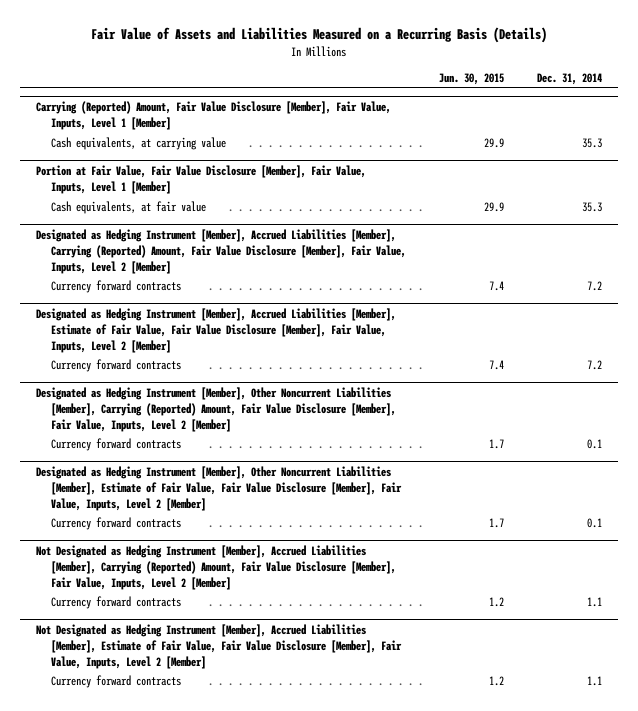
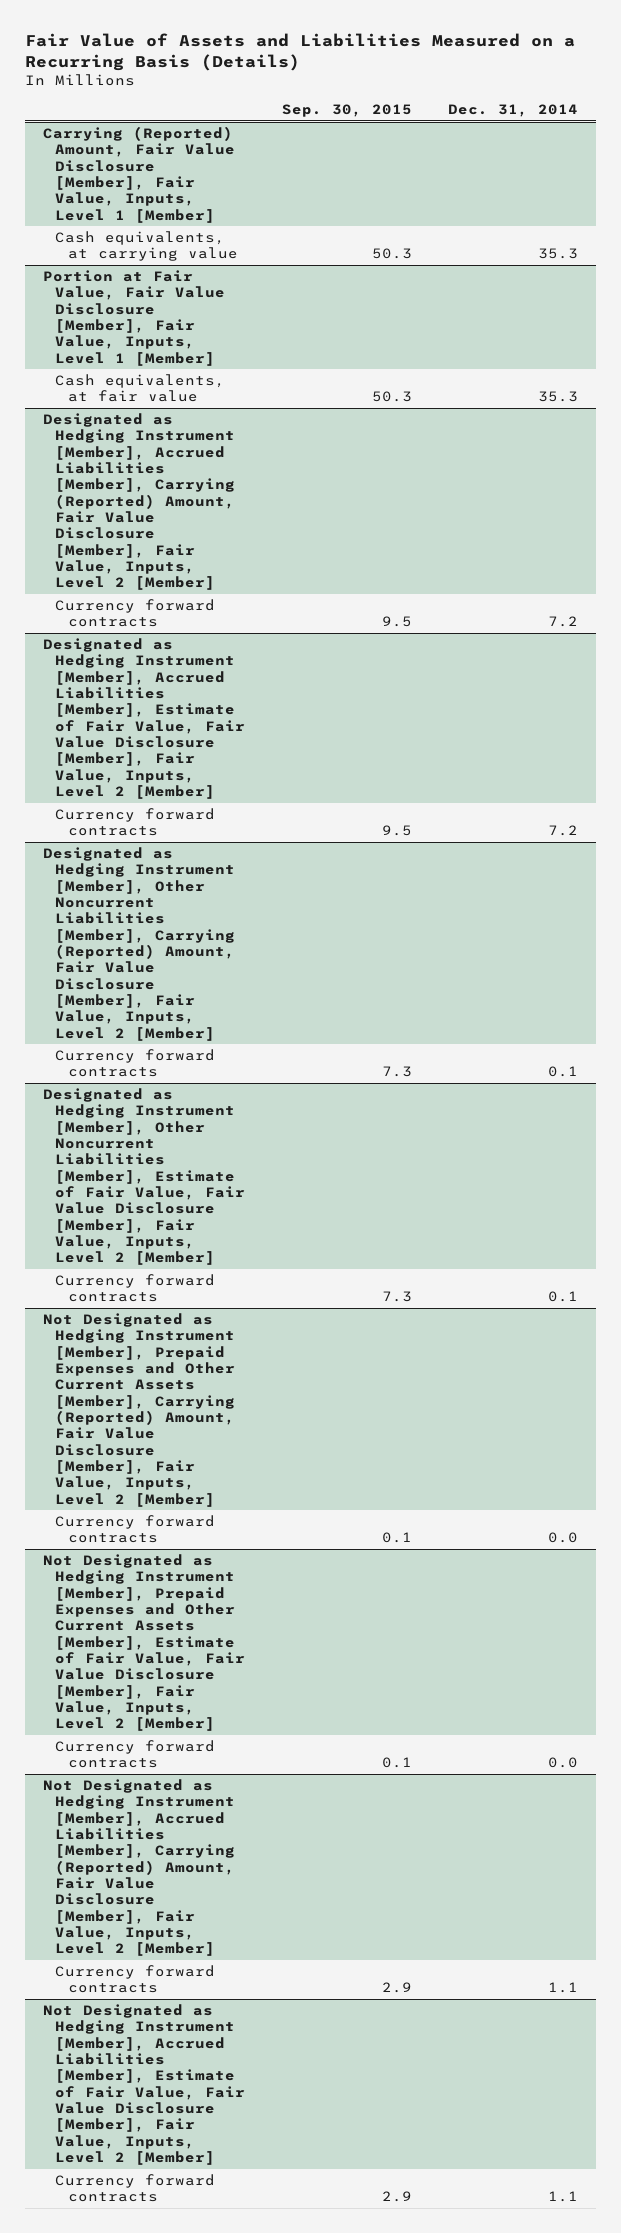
- | Jun. 30, 2015 | Dec. 31, 2014
+ | Sep. 30, 2015 | Dec. 31, 2014
+ Not Designated as Hedging Instrument [Member], Prepaid Expenses and Other Current Assets [Member], Carrying (Reported) Amount, Fair Value Disclosure [Member], Fair Value, Inputs, Level 2 [Member]
+ Currency forward contracts | 0.1 | 0.0
+ Not Designated as Hedging Instrument [Member], Prepaid Expenses and Other Current Assets [Member], Estimate of Fair Value, Fair Value Disclosure [Member], Fair Value, Inputs, Level 2 [Member]
+ Currency forward contracts | 0.1 | 0.0

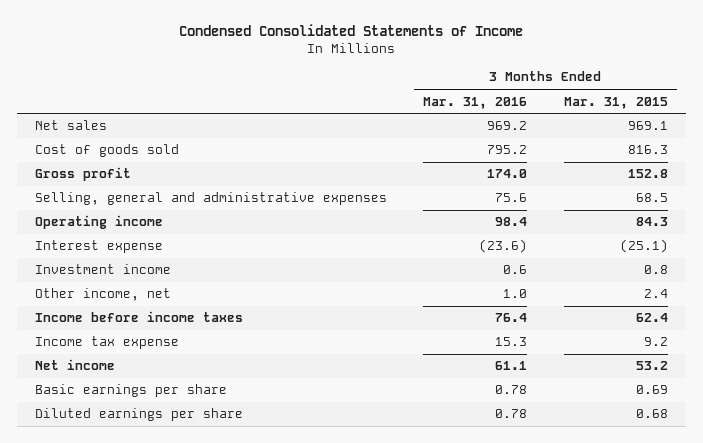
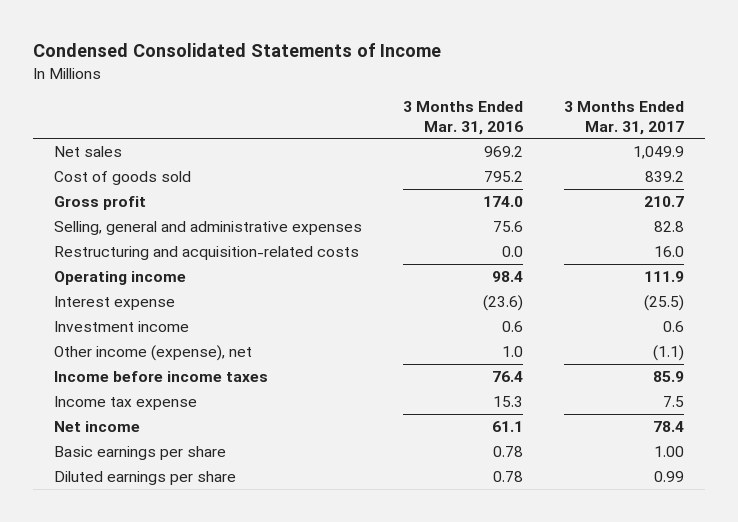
- | 3 Months Ended Mar. 31, 2016 | 3 Months Ended Mar. 31, 2015
+ | 3 Months Ended Mar. 31, 2016 | 3 Months Ended Mar. 31, 2017
+ Restructuring and acquisition-related costs | 0.0 | 16.0
- Other income, net | 1.0 | 2.4
+ Other income (expense), net | 1.0 | (1.1)

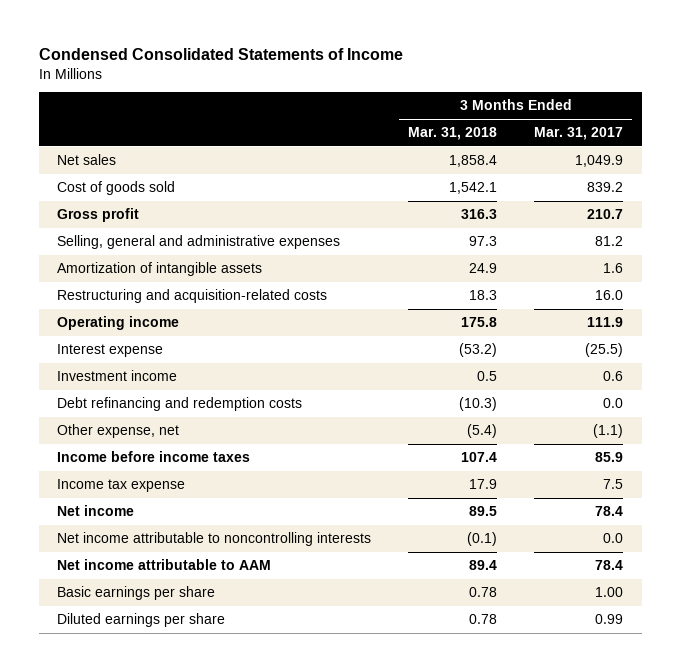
- | 3 Months Ended Mar. 31, 2016 | 3 Months Ended Mar. 31, 2017
+ | 3 Months Ended Mar. 31, 2018 | 3 Months Ended Mar. 31, 2017
- Selling, general and administrative expenses | 75.6 | 82.8
+ Selling, general and administrative expenses | 97.3 | 81.2
+ Amortization of intangible assets | 24.9 | 1.6
- Other income (expense), net | 1.0 | (1.1)
+ Debt refinancing and redemption costs | (10.3) | 0.0
+ Other expense, net | (5.4) | (1.1)
+ Net income attributable to noncontrolling interests | (0.1) | 0.0
+ Net income attributable to AAM | 89.4 | 78.4

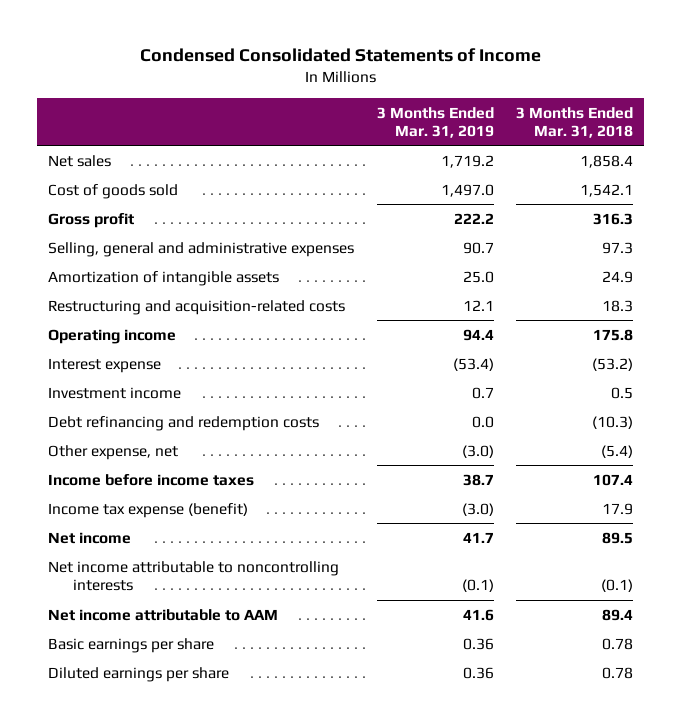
- | 3 Months Ended Mar. 31, 2018 | 3 Months Ended Mar. 31, 2017
+ | 3 Months Ended Mar. 31, 2019 | 3 Months Ended Mar. 31, 2018
- Income tax expense | 17.9 | 7.5
+ Income tax expense (benefit) | (3.0) | 17.9

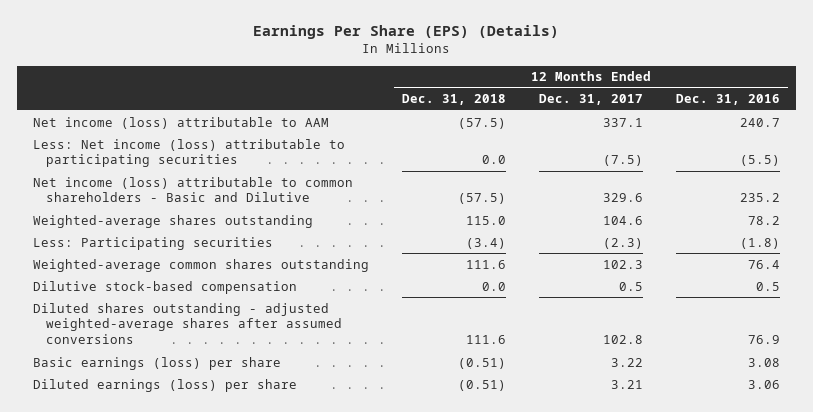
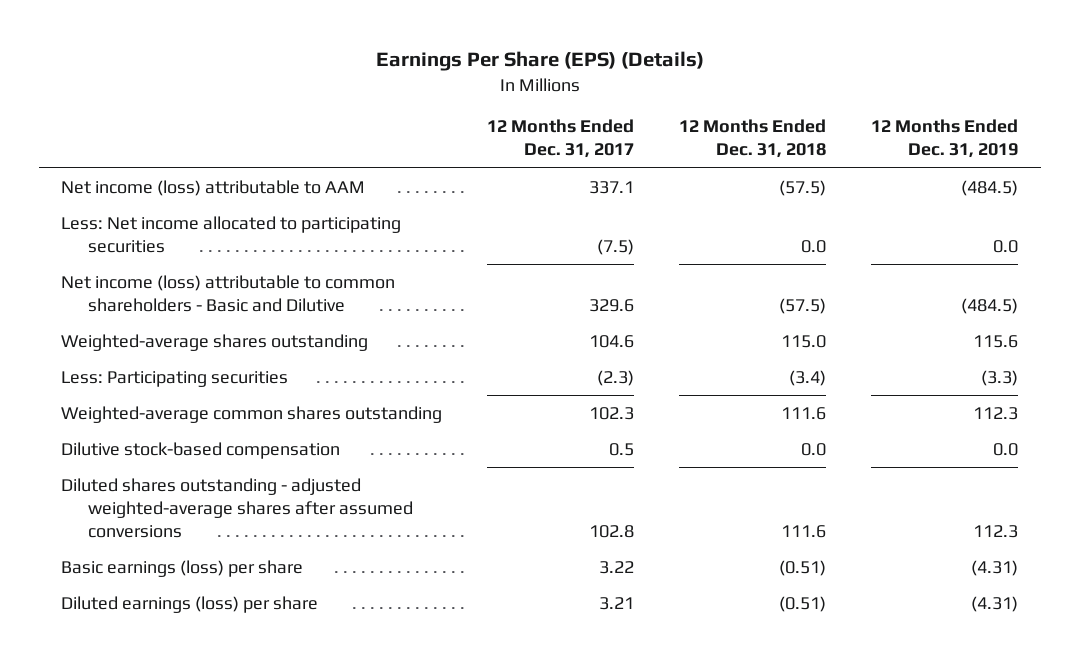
- | 12 Months Ended Dec. 31, 2018 | 12 Months Ended Dec. 31, 2017 | 12 Months Ended Dec. 31, 2016
+ | 12 Months Ended Dec. 31, 2017 | 12 Months Ended Dec. 31, 2018 | 12 Months Ended Dec. 31, 2019
- Less: Net income (loss) attributable to participating securities | 0.0 | (7.5) | (5.5)
+ Less: Net income allocated to participating securities | (7.5) | 0.0 | 0.0

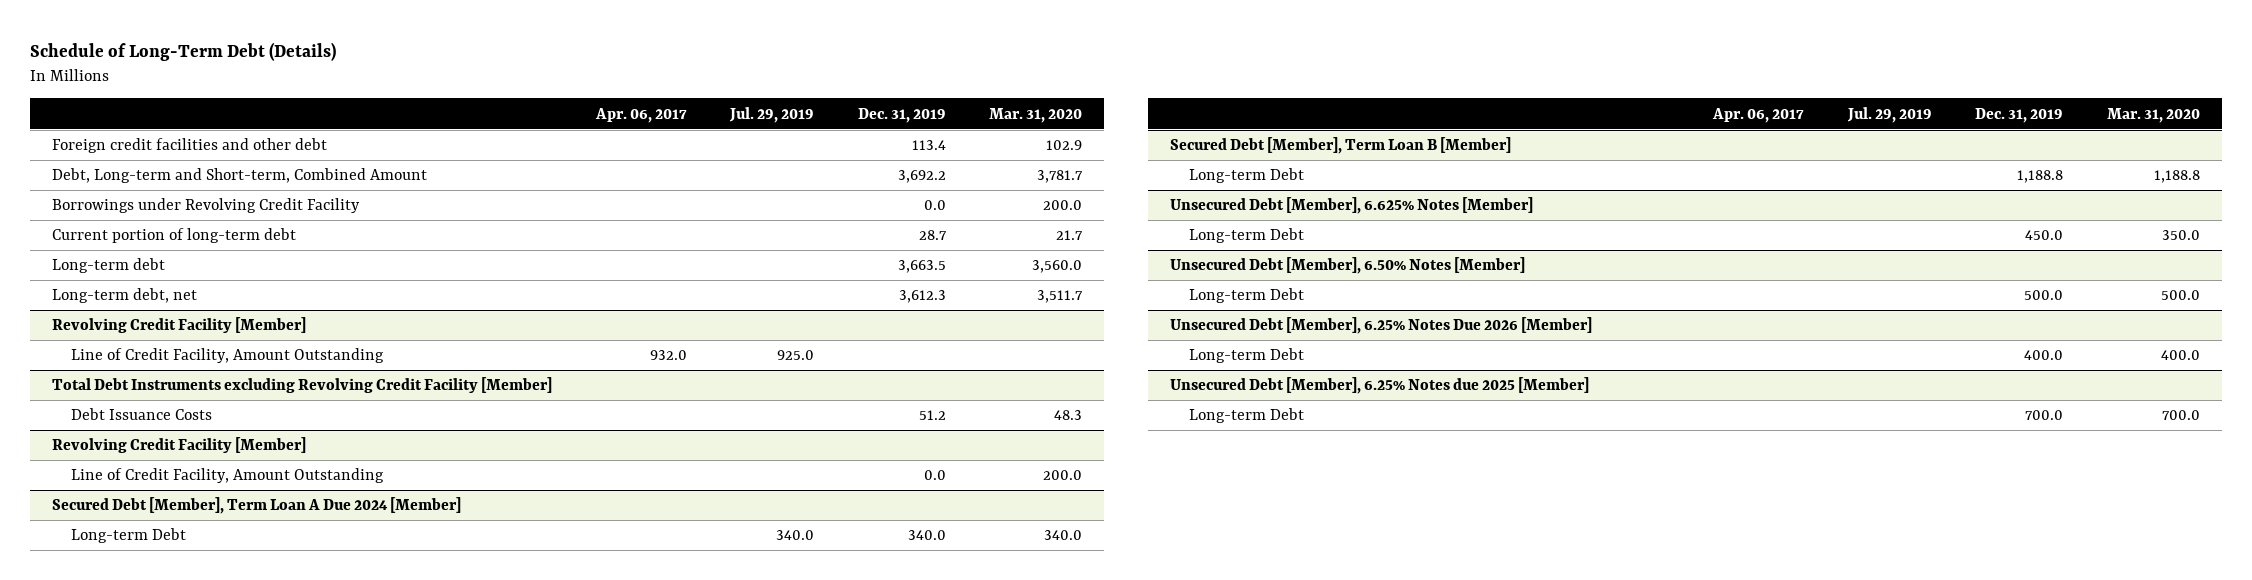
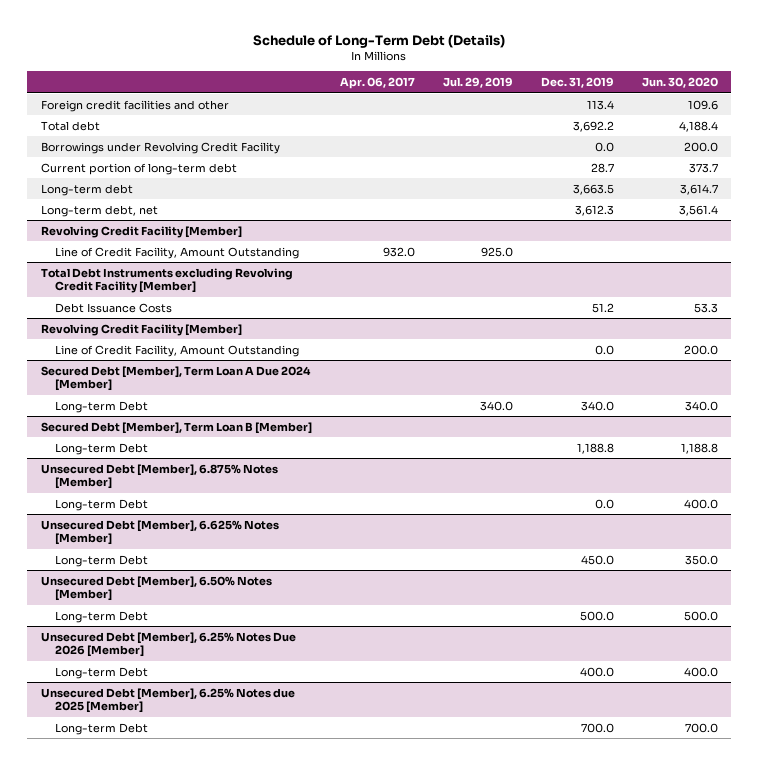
- | Apr. 06, 2017 | Jul. 29, 2019 | Dec. 31, 2019 | Mar. 31, 2020
+ | Apr. 06, 2017 | Jul. 29, 2019 | Dec. 31, 2019 | Jun. 30, 2020
- Foreign credit facilities and other debt | | | 113.4 | 102.9
- Debt, Long-term and Short-term, Combined Amount | | | 3,692.2 | 3,781.7
+ Foreign credit facilities and other | | | 113.4 | 109.6
+ Total debt | | | 3,692.2 | 4,188.4
+ Unsecured Debt [Member], 6.875% Notes [Member]
+ Long-term Debt | | | 0.0 | 400.0

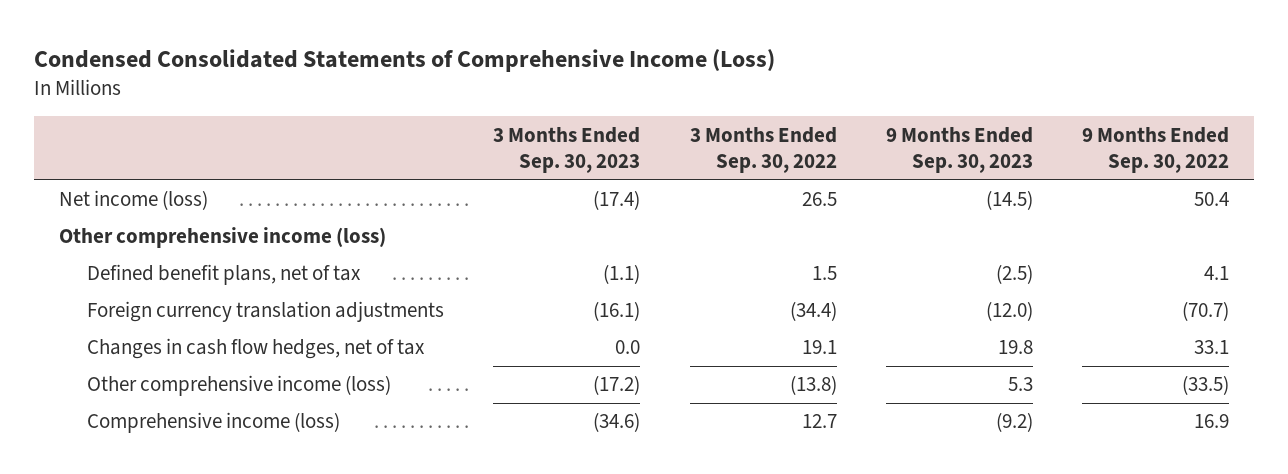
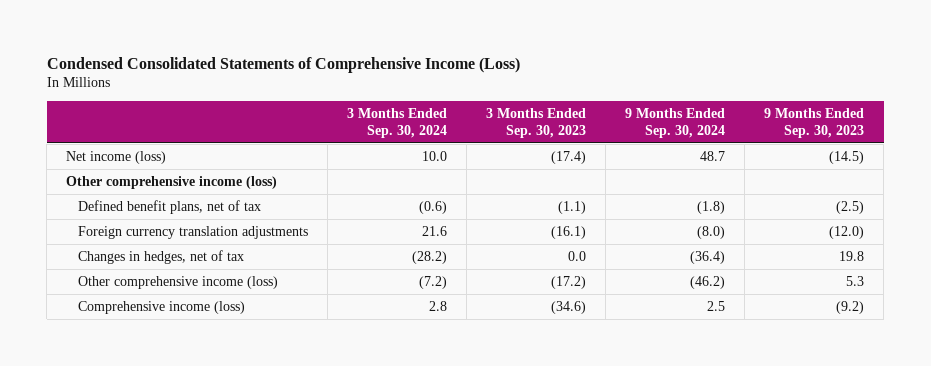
- | 3 Months Ended Sep. 30, 2023 | 3 Months Ended Sep. 30, 2022 | 9 Months Ended Sep. 30, 2023 | 9 Months Ended Sep. 30, 2022
+ | 3 Months Ended Sep. 30, 2024 | 3 Months Ended Sep. 30, 2023 | 9 Months Ended Sep. 30, 2024 | 9 Months Ended Sep. 30, 2023
- Changes in cash flow hedges, net of tax | 0.0 | 19.1 | 19.8 | 33.1
+ Changes in hedges, net of tax | (28.2) | 0.0 | (36.4) | 19.8

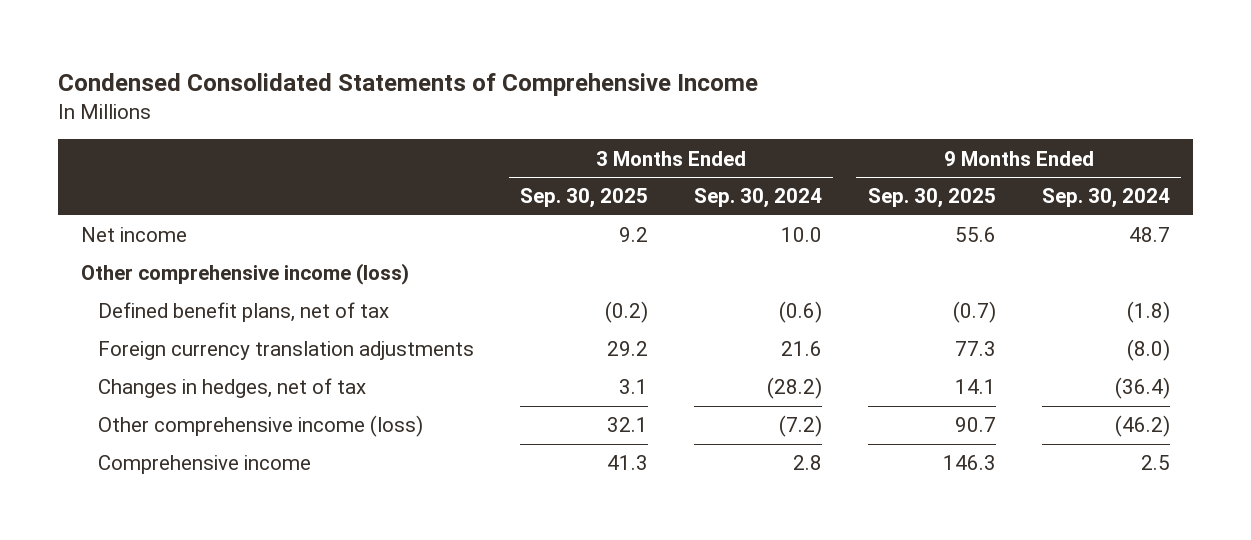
- Condensed Consolidated Statements of Comprehensive Income (Loss)
+ Condensed Consolidated Statements of Comprehensive Income
- | 3 Months Ended Sep. 30, 2024 | 3 Months Ended Sep. 30, 2023 | 9 Months Ended Sep. 30, 2024 | 9 Months Ended Sep. 30, 2023
+ | 3 Months Ended Sep. 30, 2025 | 3 Months Ended Sep. 30, 2024 | 9 Months Ended Sep. 30, 2025 | 9 Months Ended Sep. 30, 2024
- Net income (loss) | 10.0 | (17.4) | 48.7 | (14.5)
+ Net income | 9.2 | 10.0 | 55.6 | 48.7
- Comprehensive income (loss) | 2.8 | (34.6) | 2.5 | (9.2)
+ Comprehensive income | 41.3 | 2.8 | 146.3 | 2.5

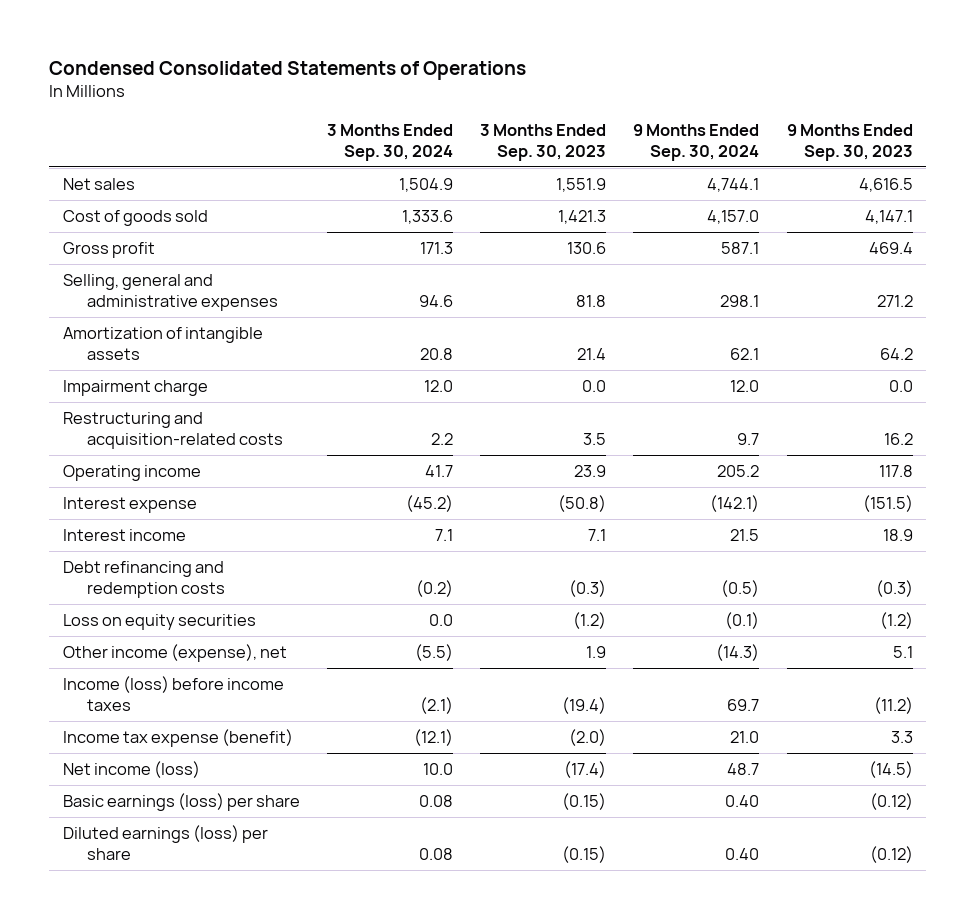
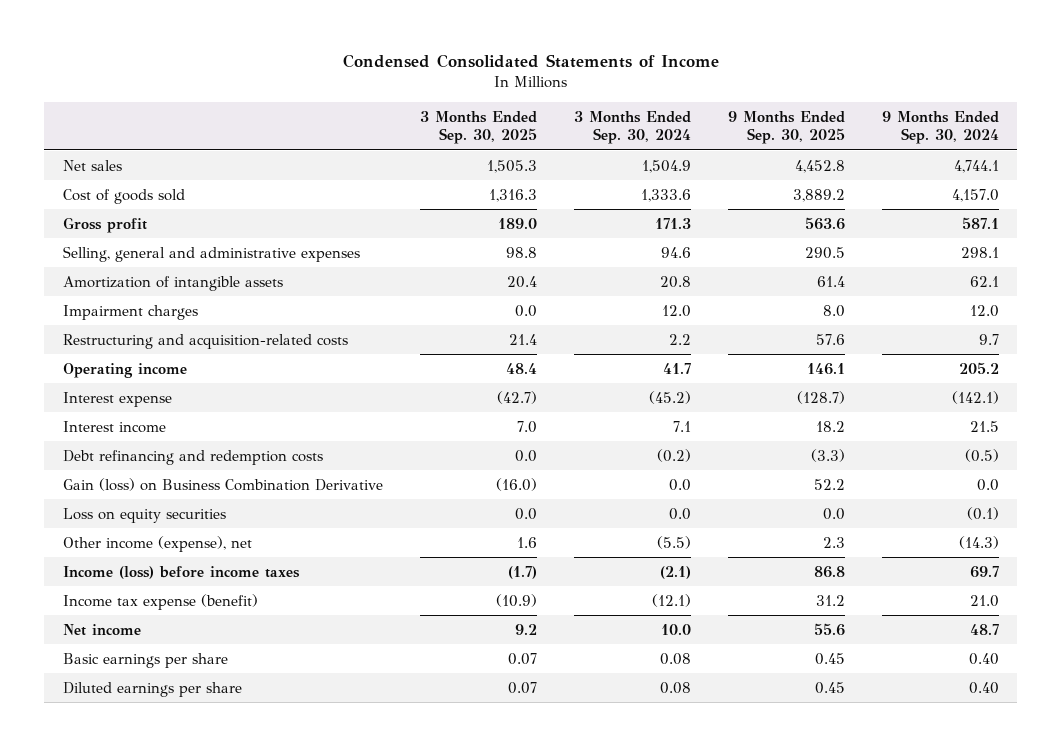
- Condensed Consolidated Statements of Operations
+ Condensed Consolidated Statements of Income
- | 3 Months Ended Sep. 30, 2024 | 3 Months Ended Sep. 30, 2023 | 9 Months Ended Sep. 30, 2024 | 9 Months Ended Sep. 30, 2023
+ | 3 Months Ended Sep. 30, 2025 | 3 Months Ended Sep. 30, 2024 | 9 Months Ended Sep. 30, 2025 | 9 Months Ended Sep. 30, 2024
- Impairment charge | 12.0 | 0.0 | 12.0 | 0.0
+ Impairment charges | 0.0 | 12.0 | 8.0 | 12.0
+ Gain (loss) on Business Combination Derivative | (16.0) | 0.0 | 52.2 | 0.0
- Net income (loss) | 10.0 | (17.4) | 48.7 | (14.5)
- Basic earnings (loss) per share | 0.08 | (0.15) | 0.40 | (0.12)
- Diluted earnings (loss) per share | 0.08 | (0.15) | 0.40 | (0.12)
+ Net income | 9.2 | 10.0 | 55.6 | 48.7
+ Basic earnings per share | 0.07 | 0.08 | 0.45 | 0.40
+ Diluted earnings per share | 0.07 | 0.08 | 0.45 | 0.40

